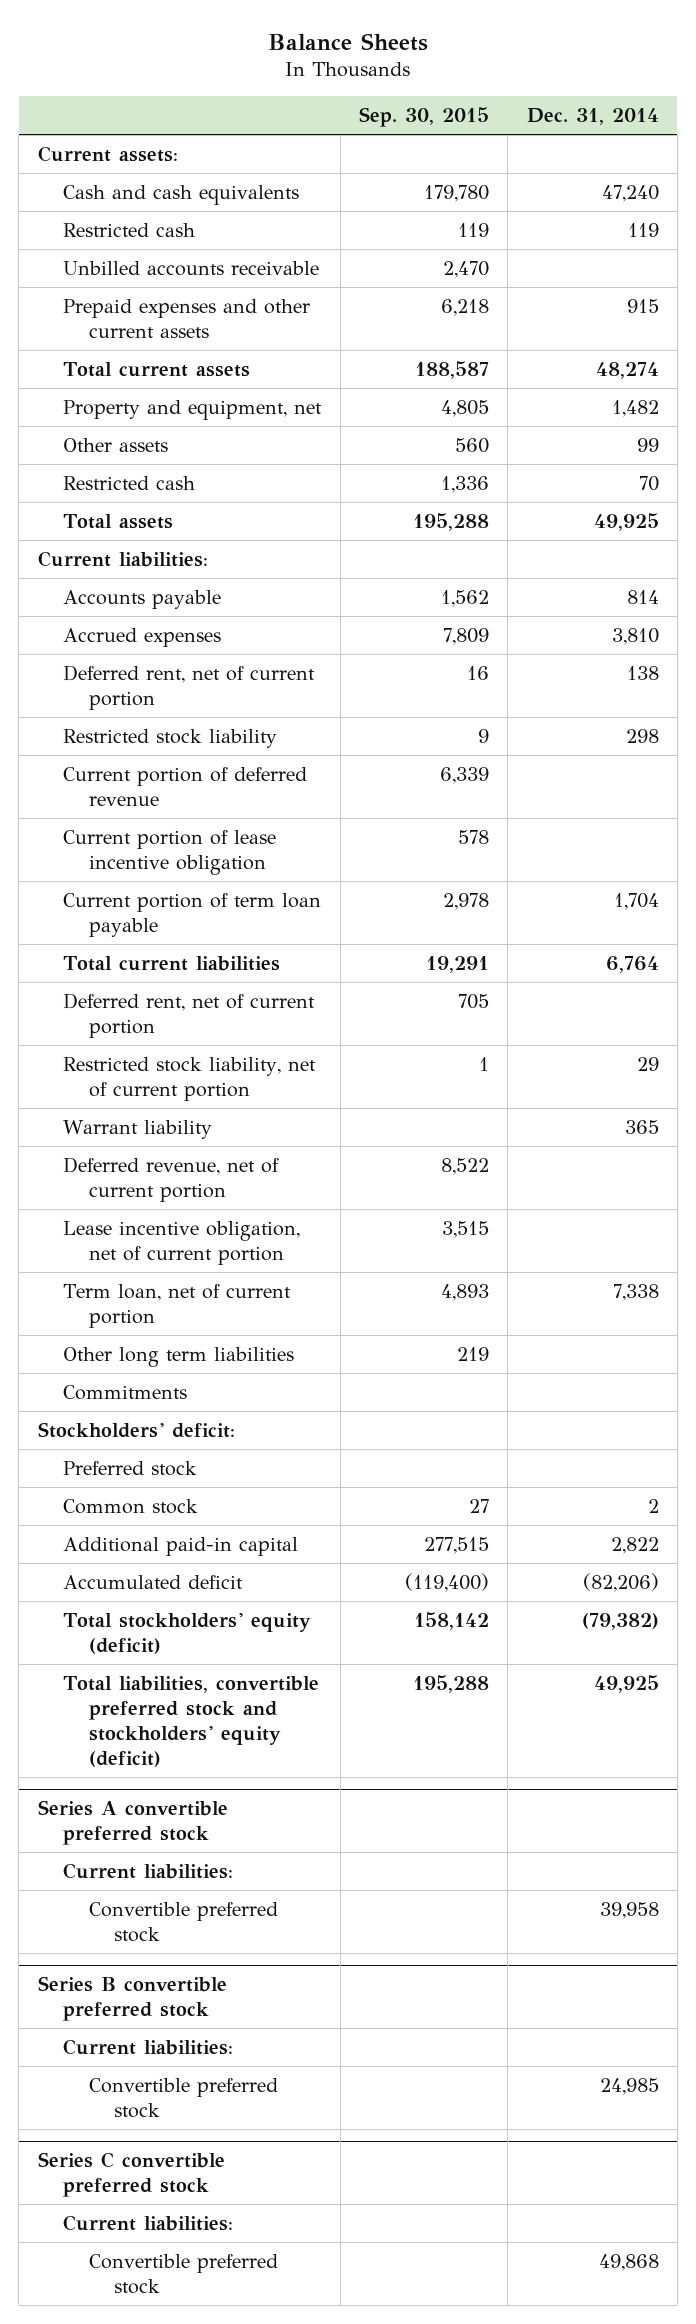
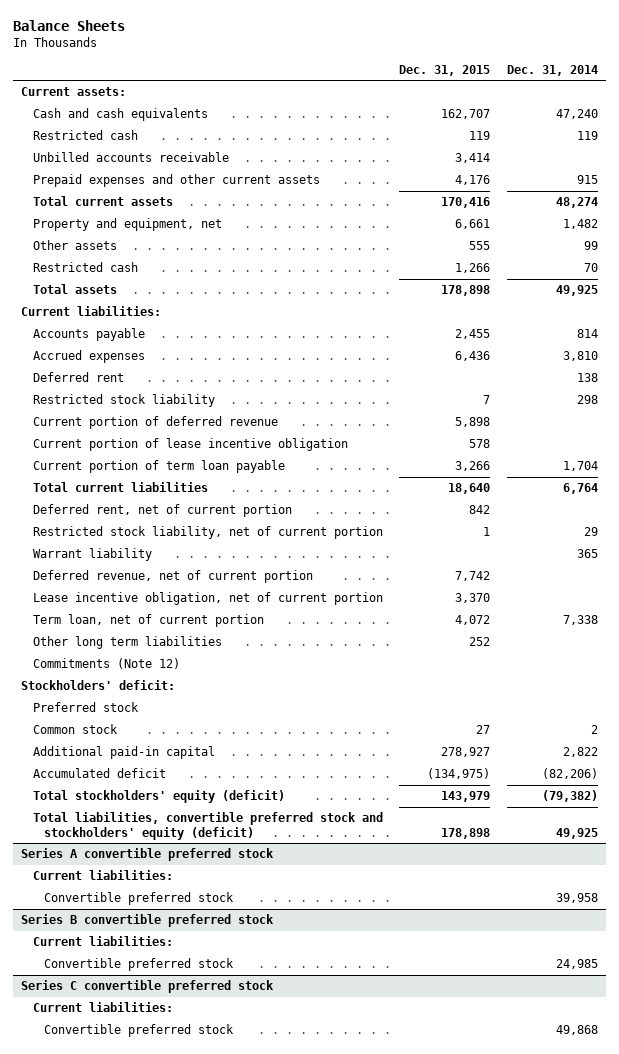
- | Sep. 30, 2015 | Dec. 31, 2014
+ | Dec. 31, 2015 | Dec. 31, 2014
- Deferred rent, net of current portion | 16 | 138
+ Deferred rent | | 138
- Commitments
+ Commitments (Note 12)

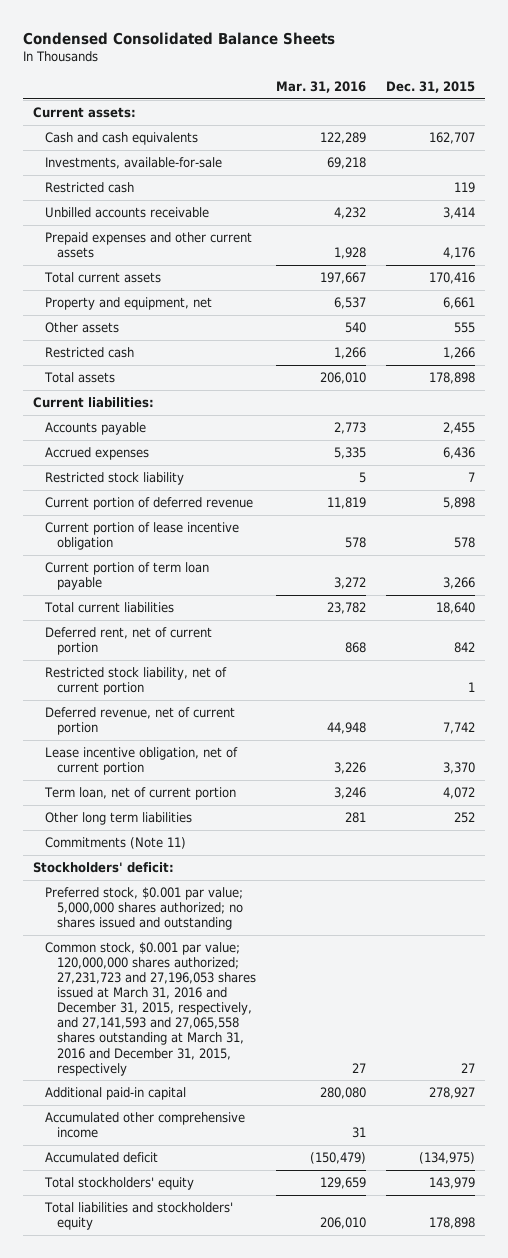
- Balance Sheets
+ Condensed Consolidated Balance Sheets
- | Dec. 31, 2015 | Dec. 31, 2014
+ | Mar. 31, 2016 | Dec. 31, 2015
+ Investments, available-for-sale | 69,218 |
- Deferred rent | | 138
- Warrant liability | | 365
- Commitments (Note 12)
+ Commitments (Note 11)
- Preferred stock
- Common stock | 27 | 2
+ Preferred stock, $0.001 par value; 5,000,000 shares authorized; no shares issued and outstanding
+ Common stock, $0.001 par value; 120,000,000 shares authorized; 27,231,723 and 27,196,053 shares issued at March 31, 2016 and December 31, 2015, respectively, and 27,141,593 and 27,065,558 shares outstanding at March 31, 2016 and December 31, 2015, respectively | 27 | 27
+ Accumulated other comprehensive income | 31 |
- Total stockholders' equity (deficit) | 143,979 | (79,382)
- Total liabilities, convertible preferred stock and stockholders' equity (deficit) | 178,898 | 49,925
- Series A convertible preferred stock
- Current liabilities:
- Convertible preferred stock | | 39,958
- Series B convertible preferred stock
- Current liabilities:
- Convertible preferred stock | | 24,985
- Series C convertible preferred stock
- Current liabilities:
- Convertible preferred stock | | 49,868
+ Total stockholders' equity | 129,659 | 143,979
+ Total liabilities and stockholders' equity | 206,010 | 178,898

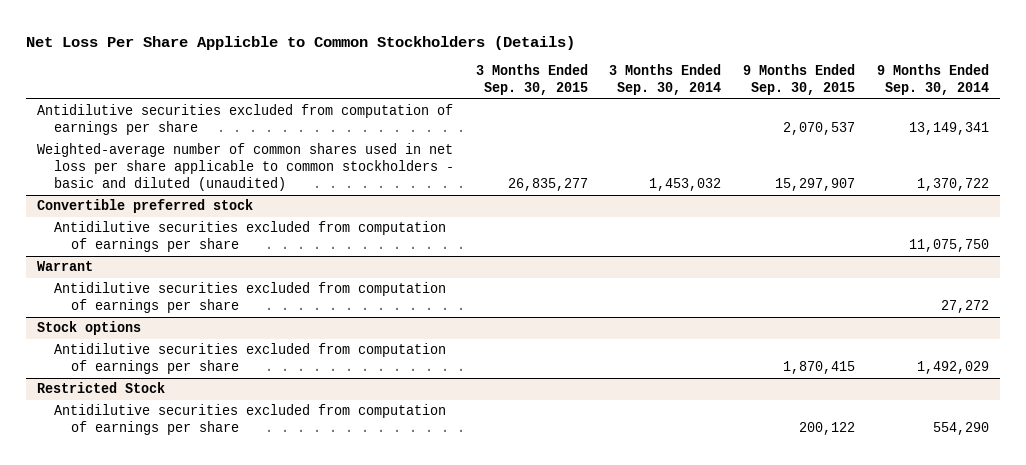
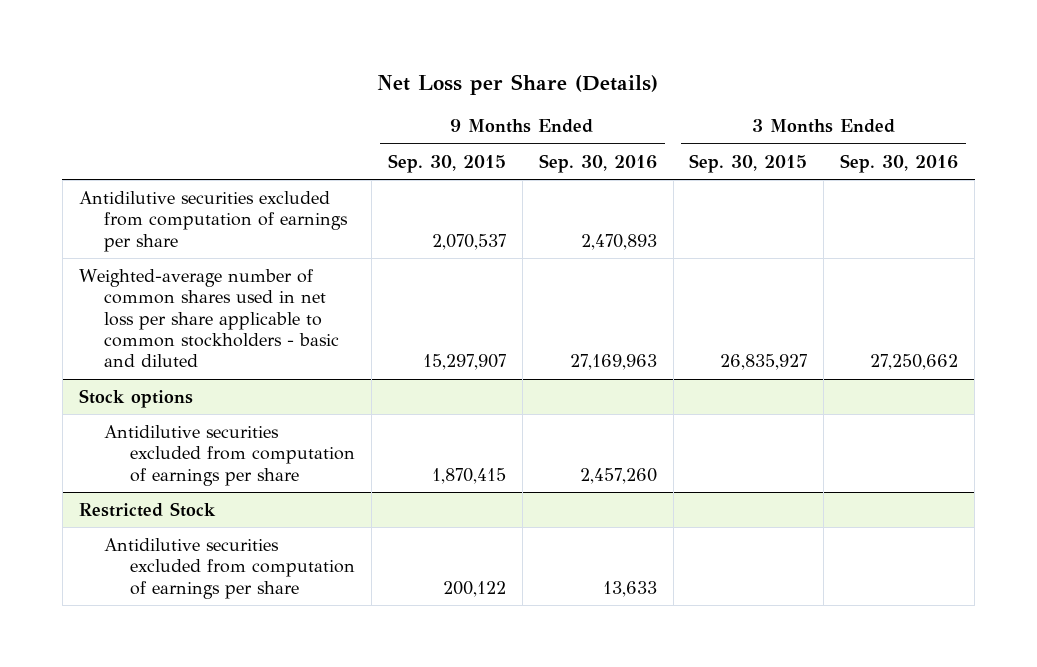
- Net Loss Per Share Applicble to Common Stockholders (Details)
+ Net Loss per Share (Details)
- | 3 Months Ended Sep. 30, 2015 | 3 Months Ended Sep. 30, 2014 | 9 Months Ended Sep. 30, 2015 | 9 Months Ended Sep. 30, 2014
+ | 9 Months Ended Sep. 30, 2015 | 9 Months Ended Sep. 30, 2016 | 3 Months Ended Sep. 30, 2015 | 3 Months Ended Sep. 30, 2016
- Weighted-average number of common shares used in net loss per share applicable to common stockholders - basic and diluted (unaudited) | 26,835,277 | 1,453,032 | 15,297,907 | 1,370,722
- Convertible preferred stock
- Antidilutive securities excluded from computation of earnings per share | | | | 11,075,750
- Warrant
- Antidilutive securities excluded from computation of earnings per share | | | | 27,272
+ Weighted-average number of common shares used in net loss per share applicable to common stockholders - basic and diluted | 15,297,907 | 27,169,963 | 26,835,927 | 27,250,662

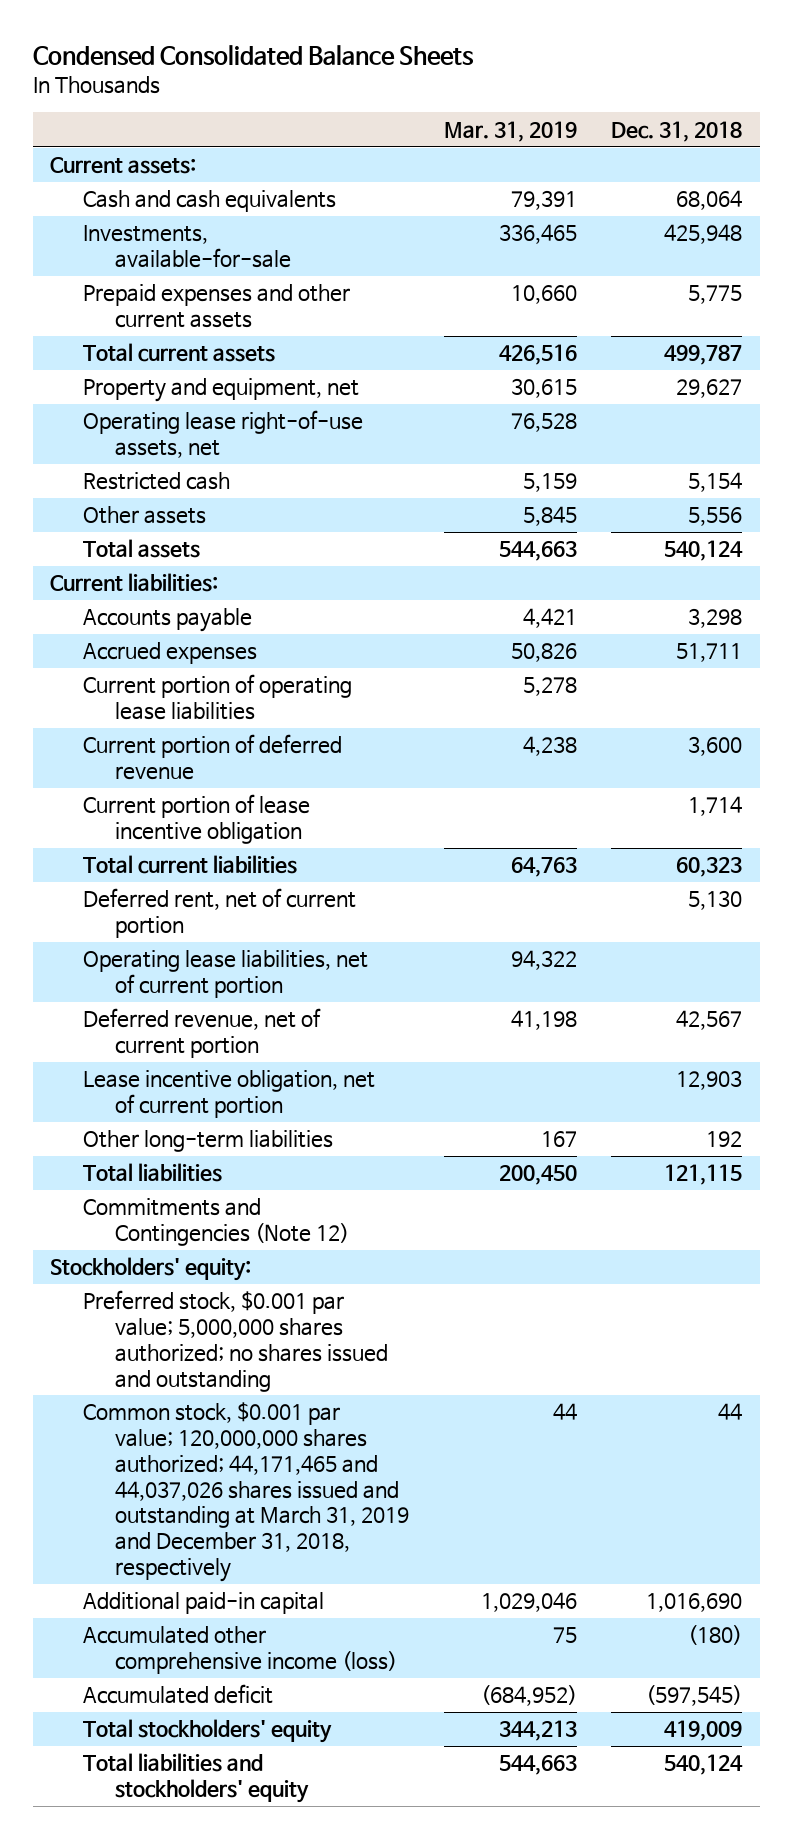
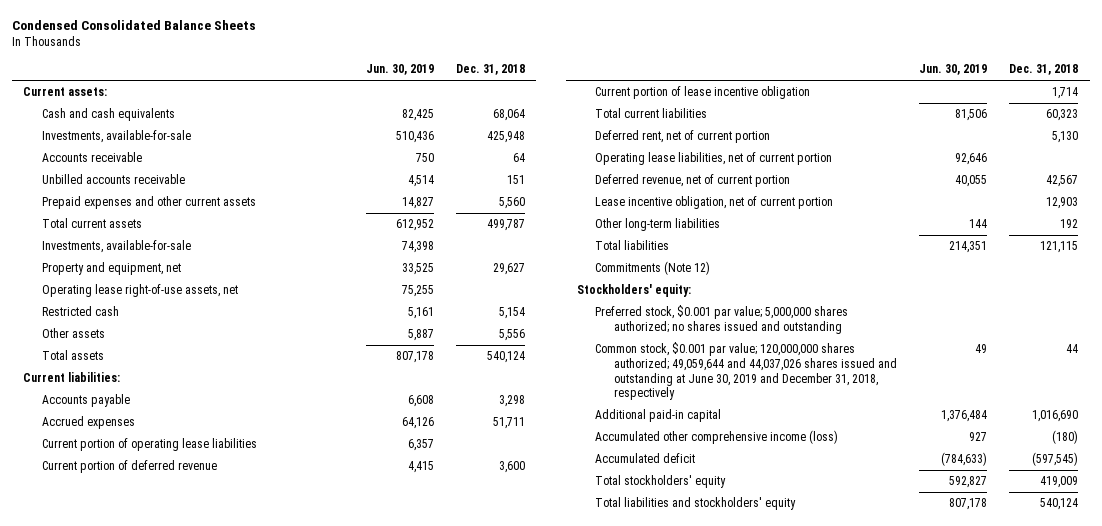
- | Mar. 31, 2019 | Dec. 31, 2018
+ | Jun. 30, 2019 | Dec. 31, 2018
- Prepaid expenses and other current assets | 10,660 | 5,775
+ Accounts receivable | 750 | 64
+ Unbilled accounts receivable | 4,514 | 151
+ Prepaid expenses and other current assets | 14,827 | 5,560
+ Investments, available-for-sale | 74,398 |
- Commitments and Contingencies (Note 12)
+ Commitments (Note 12)
- Common stock, $0.001 par value; 120,000,000 shares authorized; 44,171,465 and 44,037,026 shares issued and outstanding at March 31, 2019 and December 31, 2018, respectively | 44 | 44
+ Common stock, $0.001 par value; 120,000,000 shares authorized; 49,059,644 and 44,037,026 shares issued and outstanding at June 30, 2019 and December 31, 2018, respectively | 49 | 44

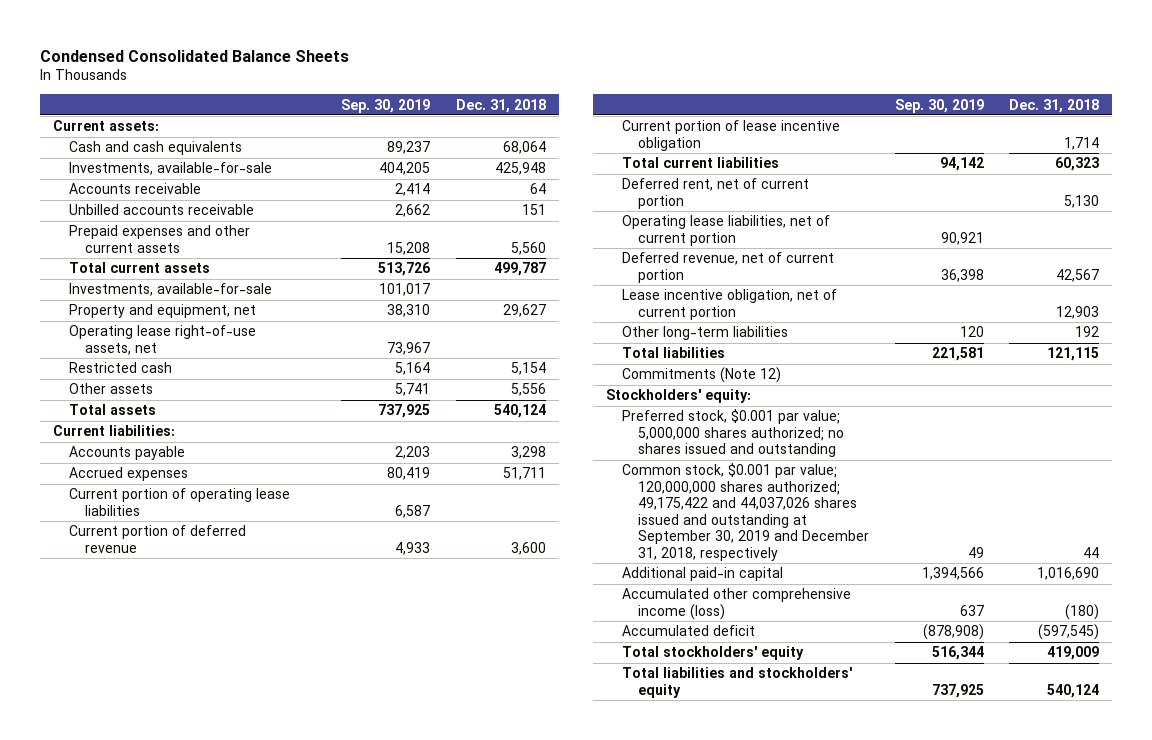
- | Jun. 30, 2019 | Dec. 31, 2018
+ | Sep. 30, 2019 | Dec. 31, 2018
- Common stock, $0.001 par value; 120,000,000 shares authorized; 49,059,644 and 44,037,026 shares issued and outstanding at June 30, 2019 and December 31, 2018, respectively | 49 | 44
+ Common stock, $0.001 par value; 120,000,000 shares authorized; 49,175,422 and 44,037,026 shares issued and outstanding at September 30, 2019 and December 31, 2018, respectively | 49 | 44

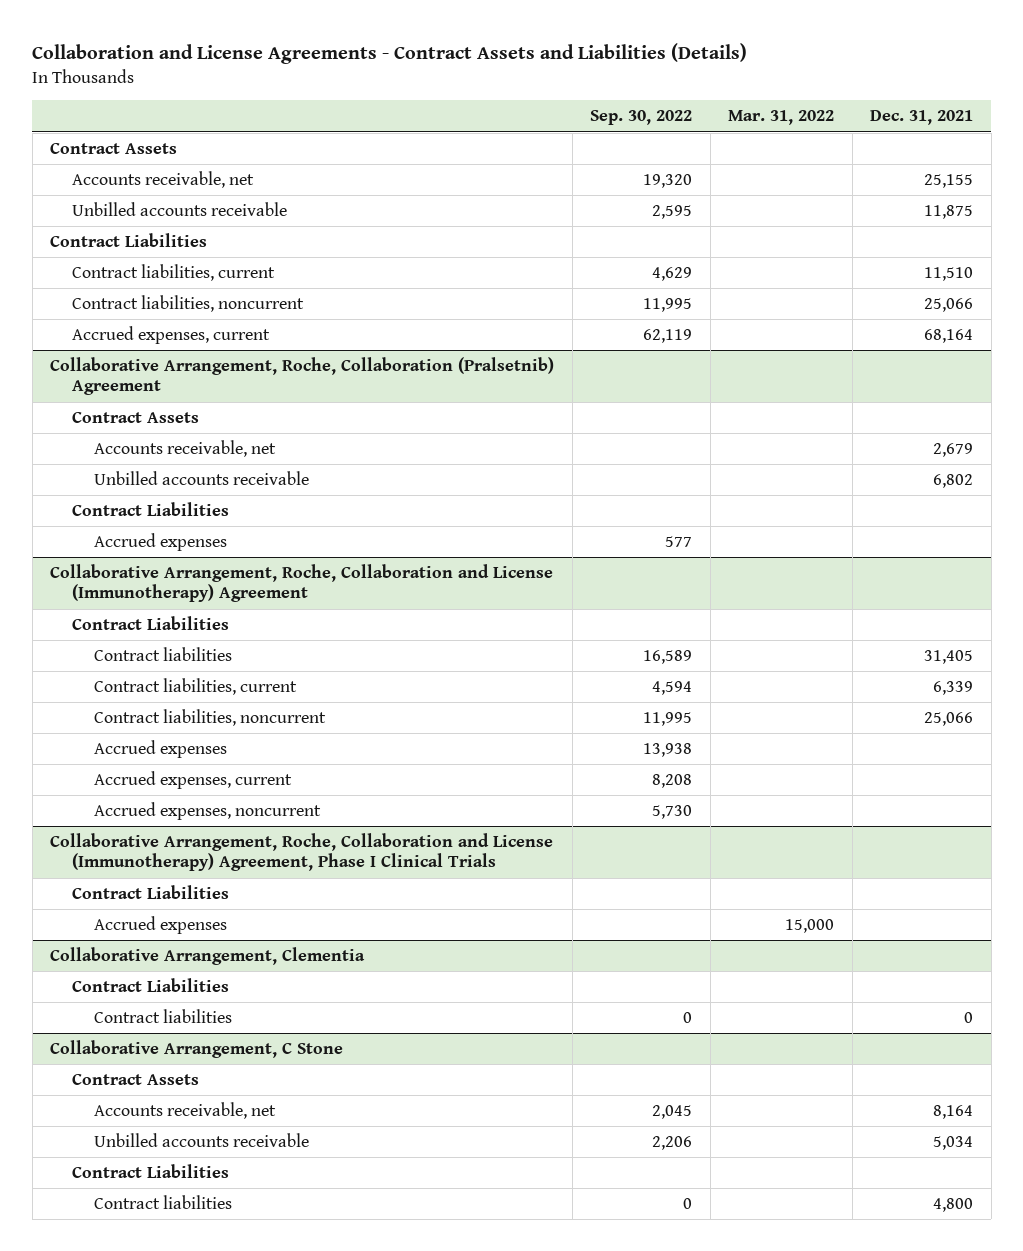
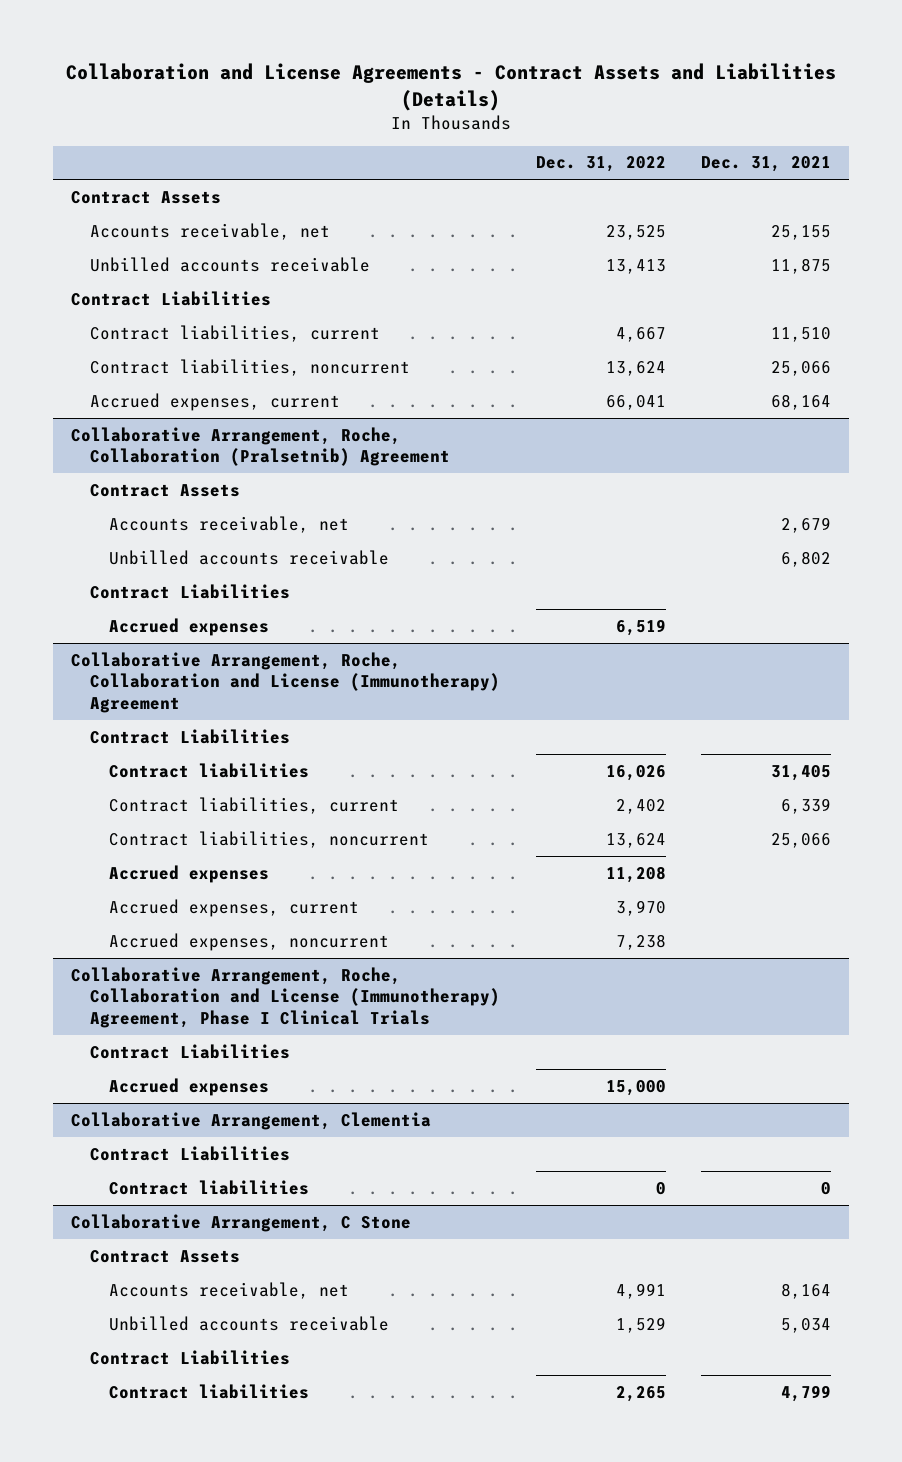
- | Sep. 30, 2022 | Mar. 31, 2022 | Dec. 31, 2021
+ | Dec. 31, 2022 | Dec. 31, 2021
@ Collaborative Arrangement, C Stone
- Contract liabilities | 0 | | 4,800
+ Contract liabilities | 2,265 | 4,799

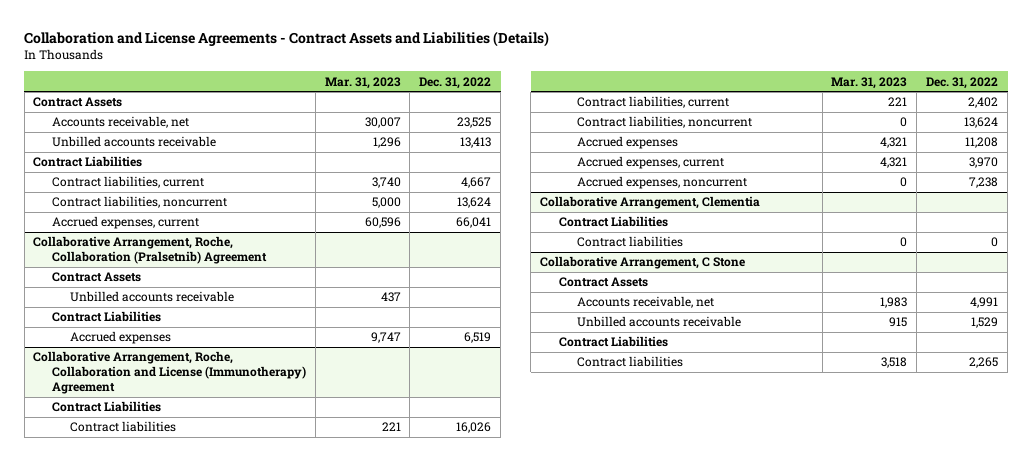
- | Dec. 31, 2022 | Dec. 31, 2021
+ | Mar. 31, 2023 | Dec. 31, 2022
@ Collaborative Arrangement, Roche, Collaboration (Pralsetnib) Agreement
- Accounts receivable, net | | 2,679
- Collaborative Arrangement, Roche, Collaboration and License (Immunotherapy) Agreement, Phase I Clinical Trials
- Contract Liabilities
- Accrued expenses | 15,000 |

